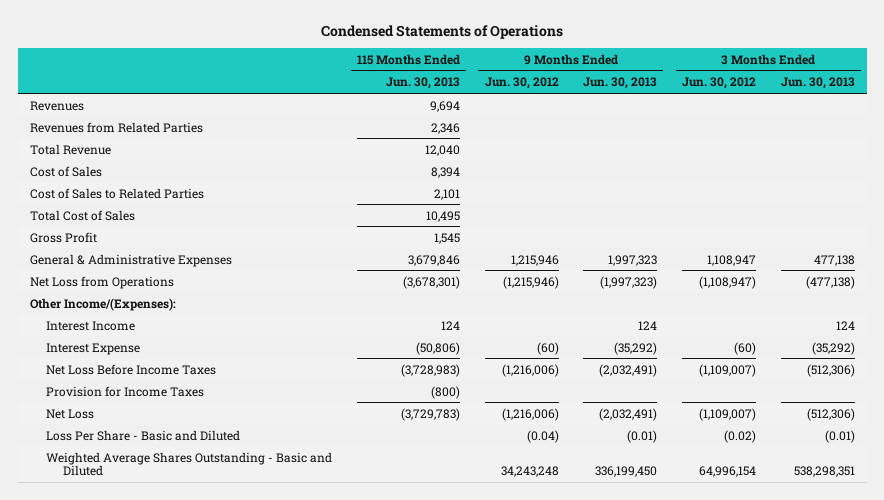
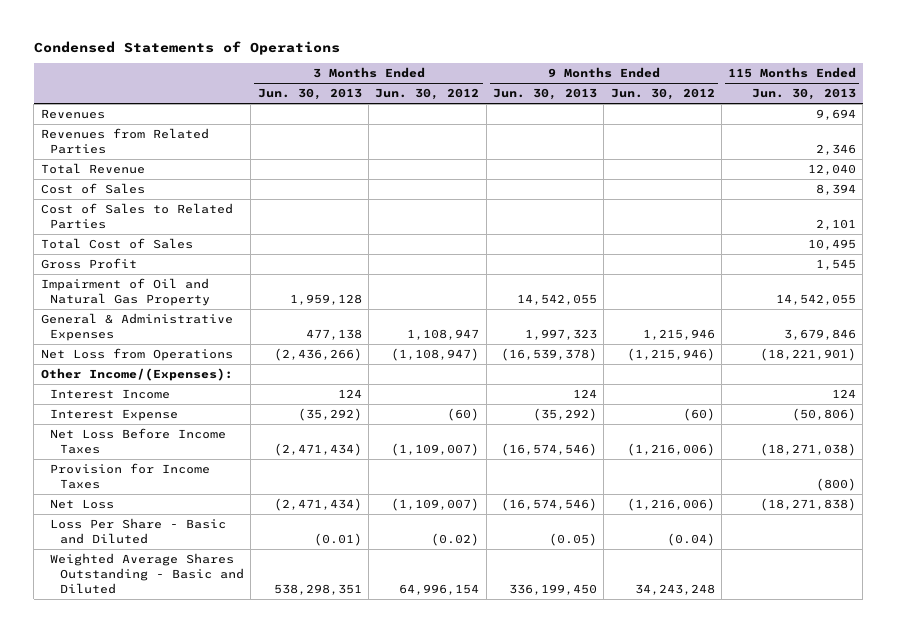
- | 115 Months Ended Jun. 30, 2013 | 9 Months Ended Jun. 30, 2012 | 9 Months Ended Jun. 30, 2013 | 3 Months Ended Jun. 30, 2012 | 3 Months Ended Jun. 30, 2013
+ | 3 Months Ended Jun. 30, 2013 | 3 Months Ended Jun. 30, 2012 | 9 Months Ended Jun. 30, 2013 | 9 Months Ended Jun. 30, 2012 | 115 Months Ended Jun. 30, 2013
+ Impairment of Oil and Natural Gas Property | 1,959,128 | | 14,542,055 | | 14,542,055
- Net Loss from Operations | (3,678,301) | (1,215,946) | (1,997,323) | (1,108,947) | (477,138)
+ Net Loss from Operations | (2,436,266) | (1,108,947) | (16,539,378) | (1,215,946) | (18,221,901)
- Net Loss Before Income Taxes | (3,728,983) | (1,216,006) | (2,032,491) | (1,109,007) | (512,306)
+ Net Loss Before Income Taxes | (2,471,434) | (1,109,007) | (16,574,546) | (1,216,006) | (18,271,038)
- Net Loss | (3,729,783) | (1,216,006) | (2,032,491) | (1,109,007) | (512,306)
- Loss Per Share - Basic and Diluted | | (0.04) | (0.01) | (0.02) | (0.01)
+ Net Loss | (2,471,434) | (1,109,007) | (16,574,546) | (1,216,006) | (18,271,838)
+ Loss Per Share - Basic and Diluted | (0.01) | (0.02) | (0.05) | (0.04) |

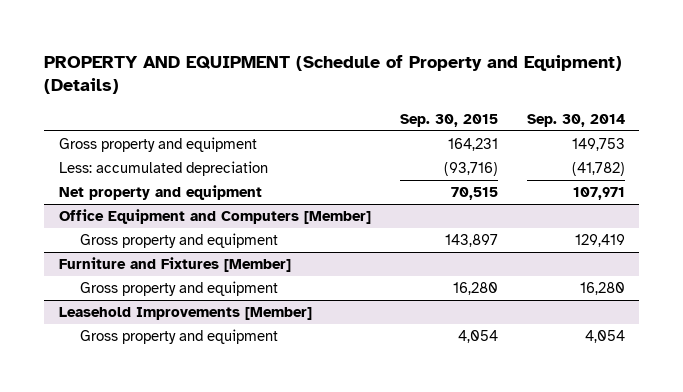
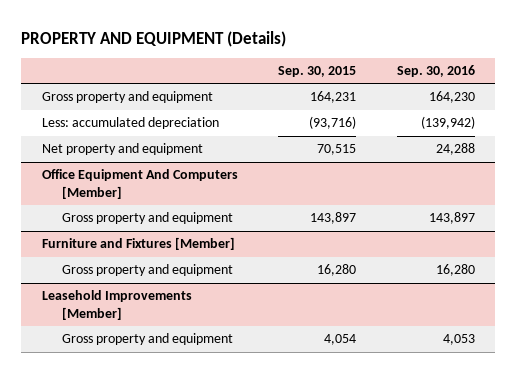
- PROPERTY AND EQUIPMENT (Schedule of Property and Equipment) (Details)
+ PROPERTY AND EQUIPMENT (Details)
- | Sep. 30, 2015 | Sep. 30, 2014
+ | Sep. 30, 2015 | Sep. 30, 2016
- Office Equipment and Computers [Member]
+ Office Equipment And Computers [Member]

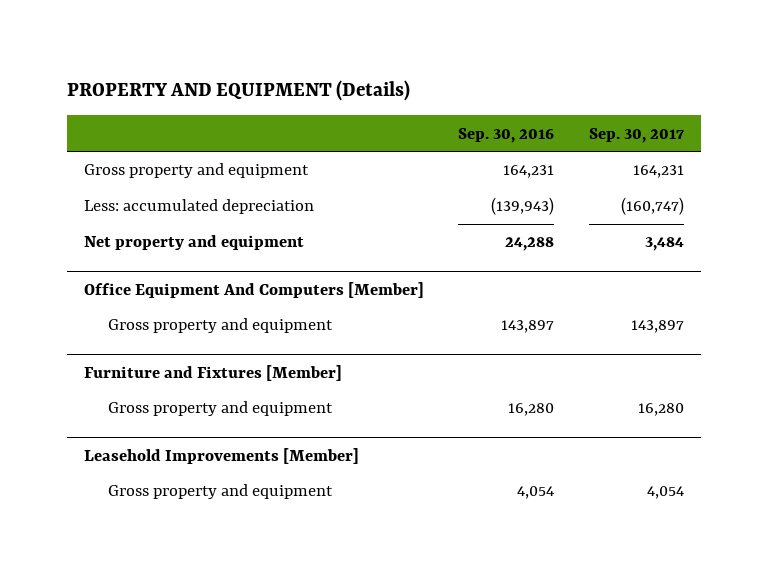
- | Sep. 30, 2015 | Sep. 30, 2016
+ | Sep. 30, 2016 | Sep. 30, 2017
- Gross property and equipment | 164,231 | 164,230
- Less: accumulated depreciation | (93,716) | (139,942)
+ Gross property and equipment | 164,231 | 164,231
+ Less: accumulated depreciation | (139,943) | (160,747)
@ Leasehold Improvements [Member]
- Gross property and equipment | 4,054 | 4,053
+ Gross property and equipment | 4,054 | 4,054

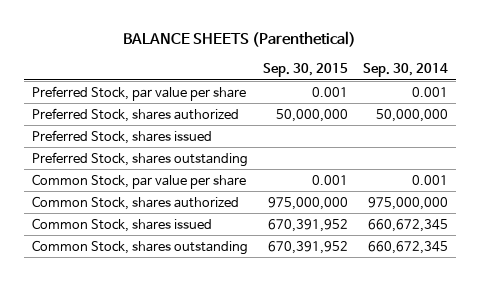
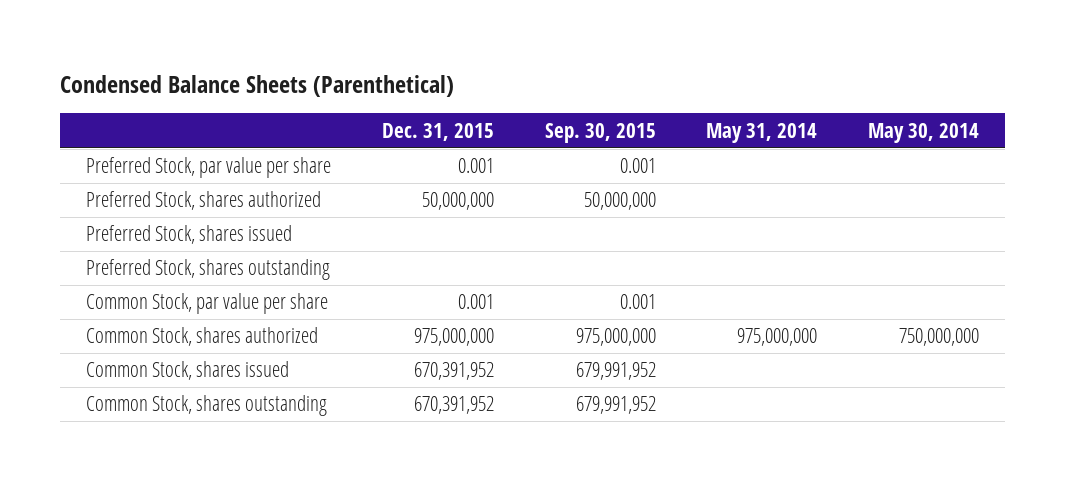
- BALANCE SHEETS (Parenthetical)
+ Condensed Balance Sheets (Parenthetical)
- | Sep. 30, 2015 | Sep. 30, 2014
+ | Dec. 31, 2015 | Sep. 30, 2015 | May 31, 2014 | May 30, 2014
- Common Stock, shares issued | 670,391,952 | 660,672,345
- Common Stock, shares outstanding | 670,391,952 | 660,672,345
+ Common Stock, shares issued | 670,391,952 | 679,991,952 | |
+ Common Stock, shares outstanding | 670,391,952 | 679,991,952 | |

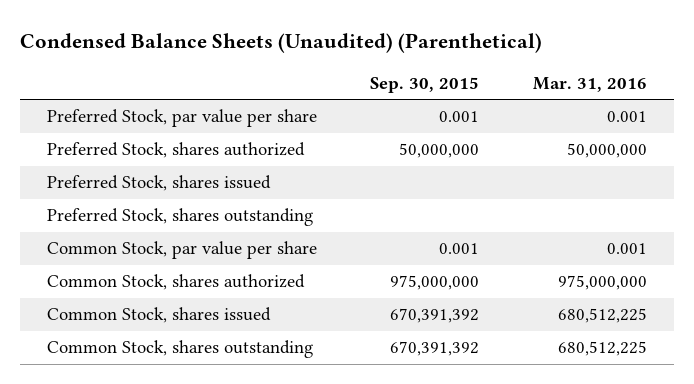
- Condensed Balance Sheets (Parenthetical)
+ Condensed Balance Sheets (Unaudited) (Parenthetical)
- | Dec. 31, 2015 | Sep. 30, 2015 | May 31, 2014 | May 30, 2014
+ | Sep. 30, 2015 | Mar. 31, 2016
- Common Stock, shares issued | 670,391,952 | 679,991,952 | |
- Common Stock, shares outstanding | 670,391,952 | 679,991,952 | |
+ Common Stock, shares issued | 670,391,392 | 680,512,225
+ Common Stock, shares outstanding | 670,391,392 | 680,512,225

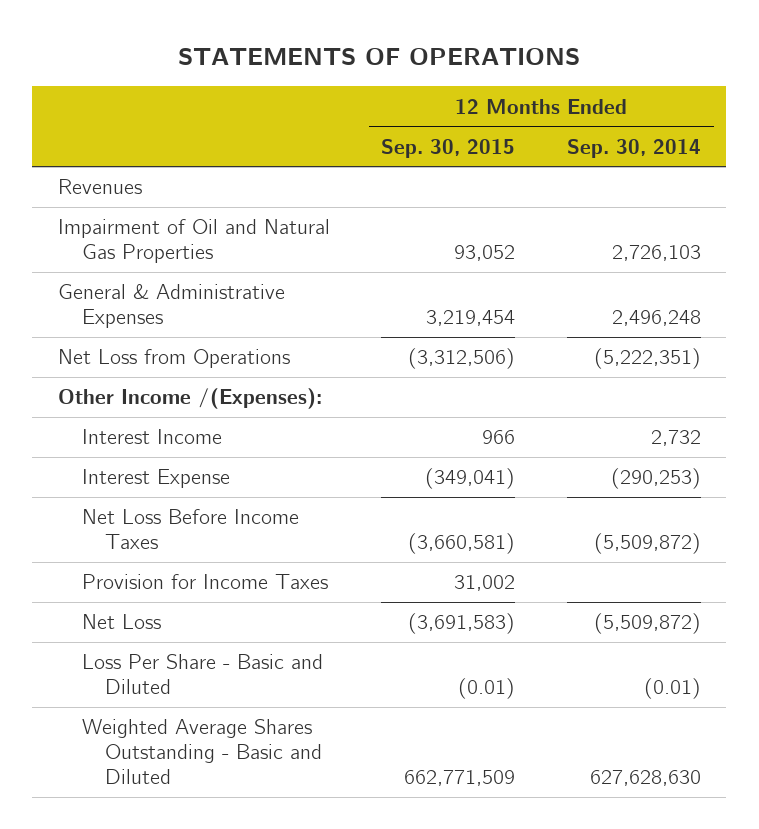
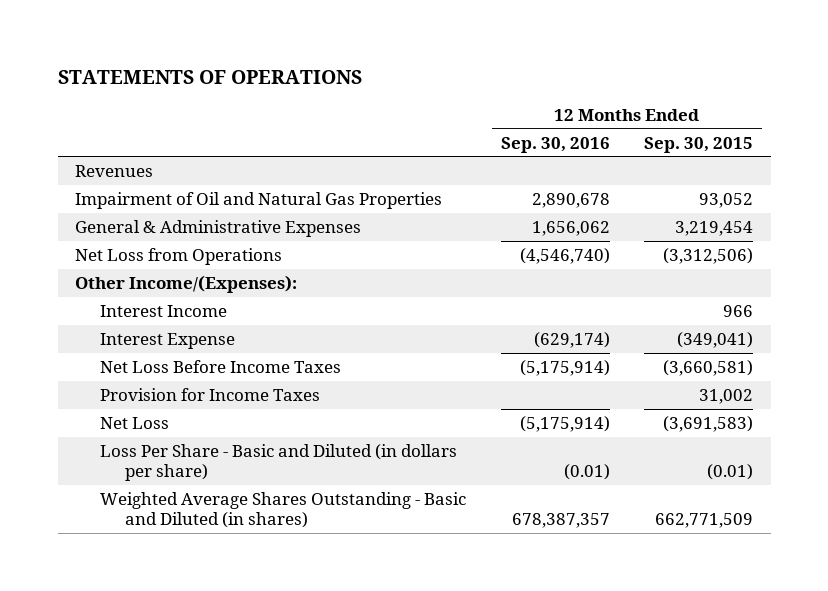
- | 12 Months Ended Sep. 30, 2015 | 12 Months Ended Sep. 30, 2014
+ | 12 Months Ended Sep. 30, 2016 | 12 Months Ended Sep. 30, 2015
- Other Income /(Expenses):
+ Other Income/(Expenses):
- Loss Per Share - Basic and Diluted | (0.01) | (0.01)
- Weighted Average Shares Outstanding - Basic and Diluted | 662,771,509 | 627,628,630
+ Loss Per Share - Basic and Diluted (in dollars per share) | (0.01) | (0.01)
+ Weighted Average Shares Outstanding - Basic and Diluted (in shares) | 678,387,357 | 662,771,509

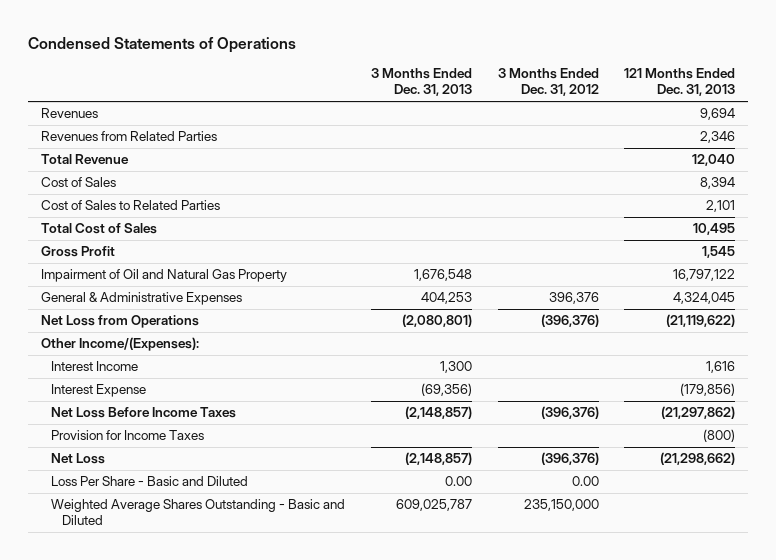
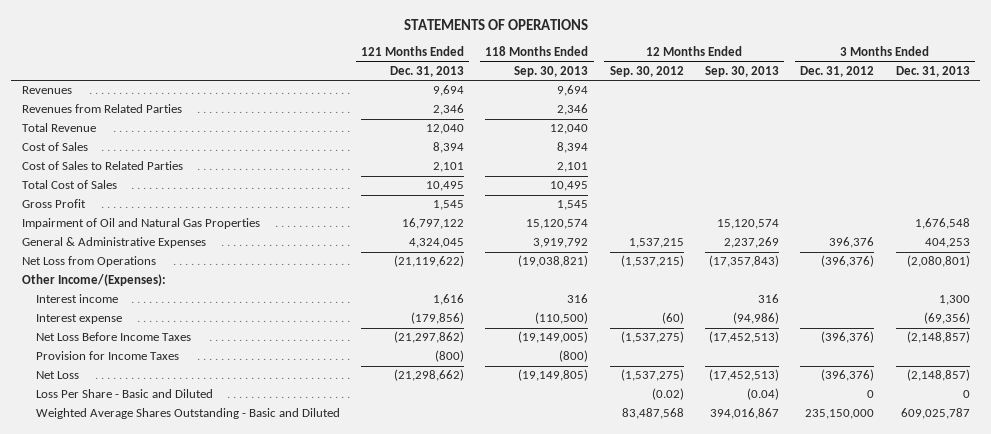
- Condensed Statements of Operations
+ STATEMENTS OF OPERATIONS
- | 3 Months Ended Dec. 31, 2013 | 3 Months Ended Dec. 31, 2012 | 121 Months Ended Dec. 31, 2013
+ | 121 Months Ended Dec. 31, 2013 | 118 Months Ended Sep. 30, 2013 | 12 Months Ended Sep. 30, 2012 | 12 Months Ended Sep. 30, 2013 | 3 Months Ended Dec. 31, 2012 | 3 Months Ended Dec. 31, 2013
- Impairment of Oil and Natural Gas Property | 1,676,548 | | 16,797,122
+ Impairment of Oil and Natural Gas Properties | 16,797,122 | 15,120,574 | | 15,120,574 | | 1,676,548
- Interest Income | 1,300 | | 1,616
- Interest Expense | (69,356) | | (179,856)
+ Interest income | 1,616 | 316 | | 316 | | 1,300
+ Interest expense | (179,856) | (110,500) | (60) | (94,986) | | (69,356)
- Loss Per Share - Basic and Diluted | 0.00 | 0.00 |
+ Loss Per Share - Basic and Diluted | | | (0.02) | (0.04) | 0 | 0

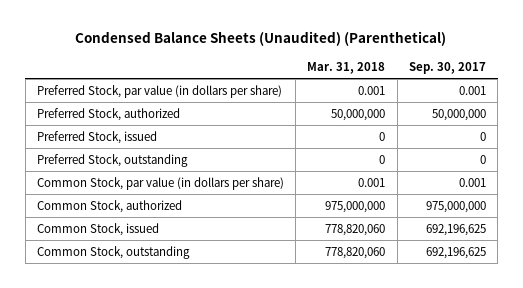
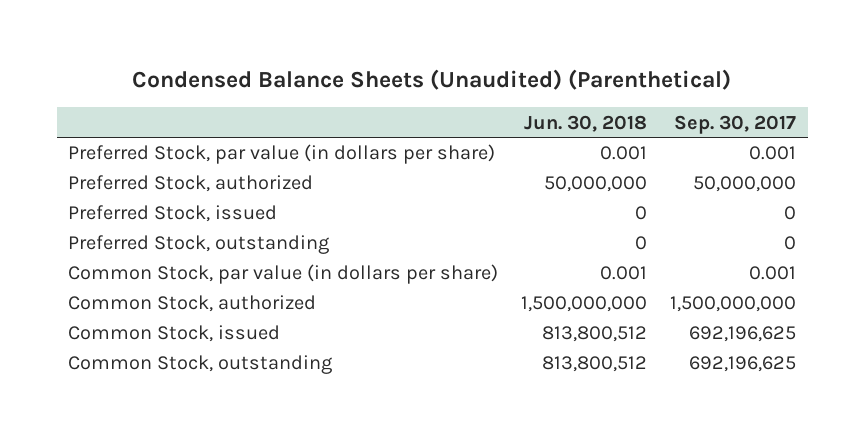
- | Mar. 31, 2018 | Sep. 30, 2017
+ | Jun. 30, 2018 | Sep. 30, 2017
- Common Stock, authorized | 975,000,000 | 975,000,000
+ Common Stock, authorized | 1,500,000,000 | 1,500,000,000

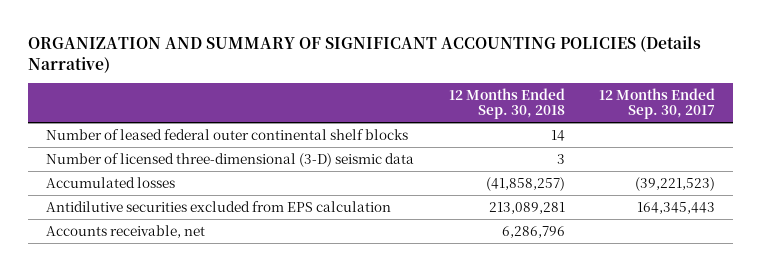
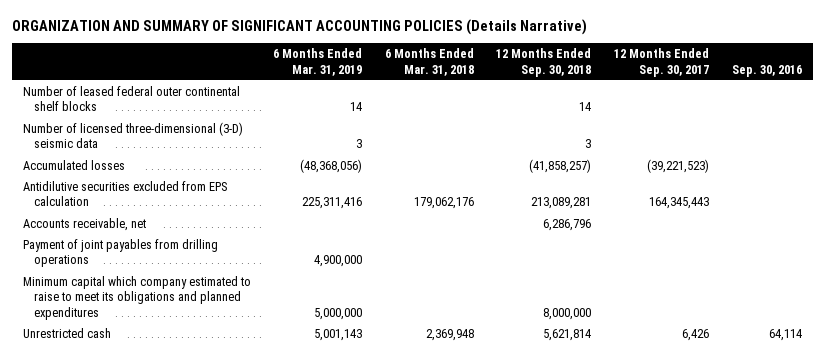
- | 12 Months Ended Sep. 30, 2018 | 12 Months Ended Sep. 30, 2017
+ | 6 Months Ended Mar. 31, 2019 | 6 Months Ended Mar. 31, 2018 | 12 Months Ended Sep. 30, 2018 | 12 Months Ended Sep. 30, 2017 | Sep. 30, 2016
+ Payment of joint payables from drilling operations | 4,900,000 | | | |
+ Minimum capital which company estimated to raise to meet its obligations and planned expenditures | 5,000,000 | | 8,000,000 | |
+ Unrestricted cash | 5,001,143 | 2,369,948 | 5,621,814 | 6,426 | 64,114

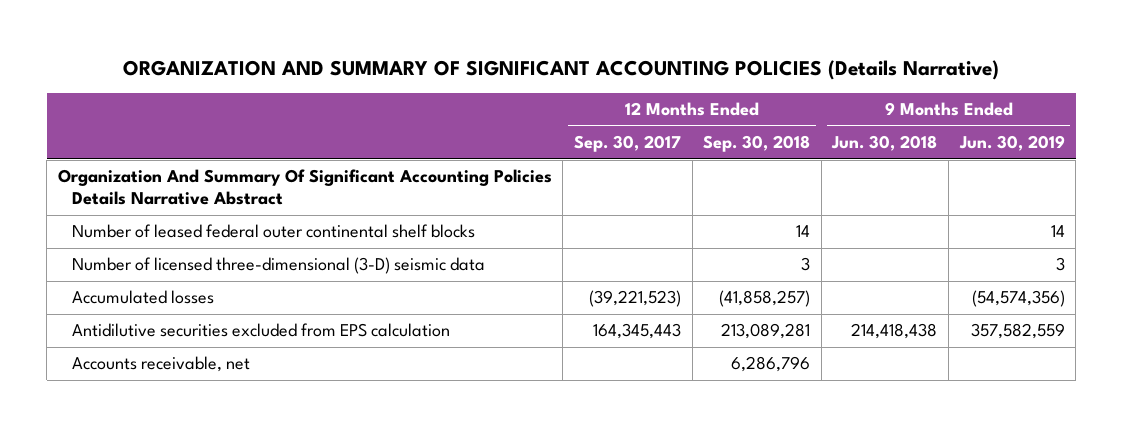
- | 6 Months Ended Mar. 31, 2019 | 6 Months Ended Mar. 31, 2018 | 12 Months Ended Sep. 30, 2018 | 12 Months Ended Sep. 30, 2017 | Sep. 30, 2016
+ | 12 Months Ended Sep. 30, 2017 | 12 Months Ended Sep. 30, 2018 | 9 Months Ended Jun. 30, 2018 | 9 Months Ended Jun. 30, 2019
+ Organization And Summary Of Significant Accounting Policies Details Narrative Abstract
- Payment of joint payables from drilling operations | 4,900,000 | | | |
- Minimum capital which company estimated to raise to meet its obligations and planned expenditures | 5,000,000 | | 8,000,000 | |
- Unrestricted cash | 5,001,143 | 2,369,948 | 5,621,814 | 6,426 | 64,114

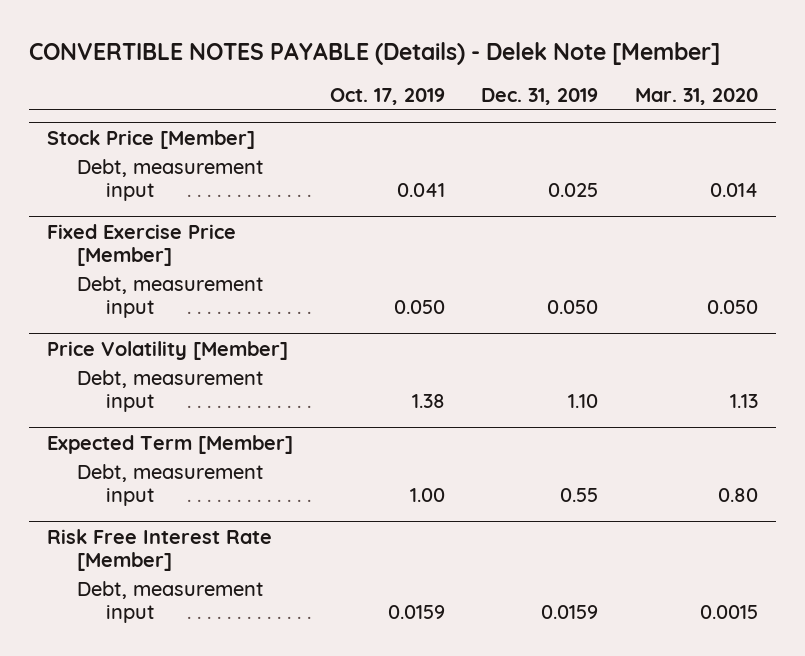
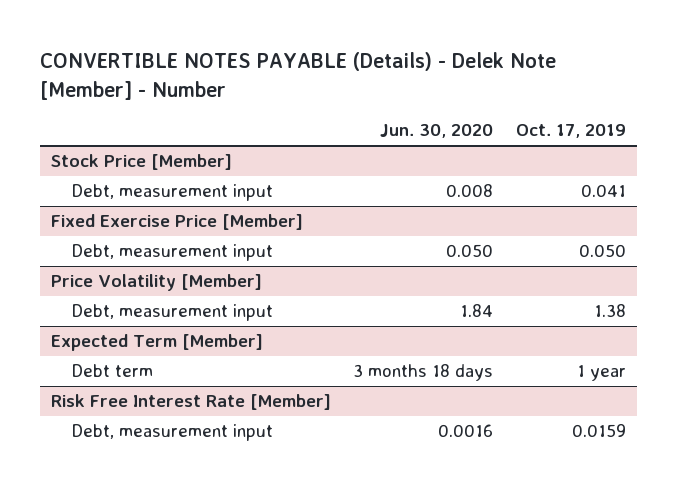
- CONVERTIBLE NOTES PAYABLE (Details) - Delek Note [Member]
+ CONVERTIBLE NOTES PAYABLE (Details) - Delek Note [Member] - Number
- | Oct. 17, 2019 | Dec. 31, 2019 | Mar. 31, 2020
+ | Jun. 30, 2020 | Oct. 17, 2019
@ Expected Term [Member]
- Debt, measurement input | 1.00 | 0.55 | 0.80
+ Debt term | 3 months 18 days | 1 year

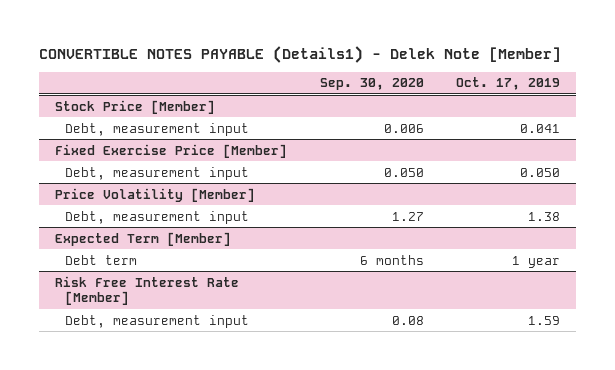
- CONVERTIBLE NOTES PAYABLE (Details) - Delek Note [Member] - Number
+ CONVERTIBLE NOTES PAYABLE (Details1) - Delek Note [Member]
- | Jun. 30, 2020 | Oct. 17, 2019
+ | Sep. 30, 2020 | Oct. 17, 2019
@ Risk Free Interest Rate [Member]
- Debt, measurement input | 0.0016 | 0.0159
+ Debt, measurement input | 0.08 | 1.59

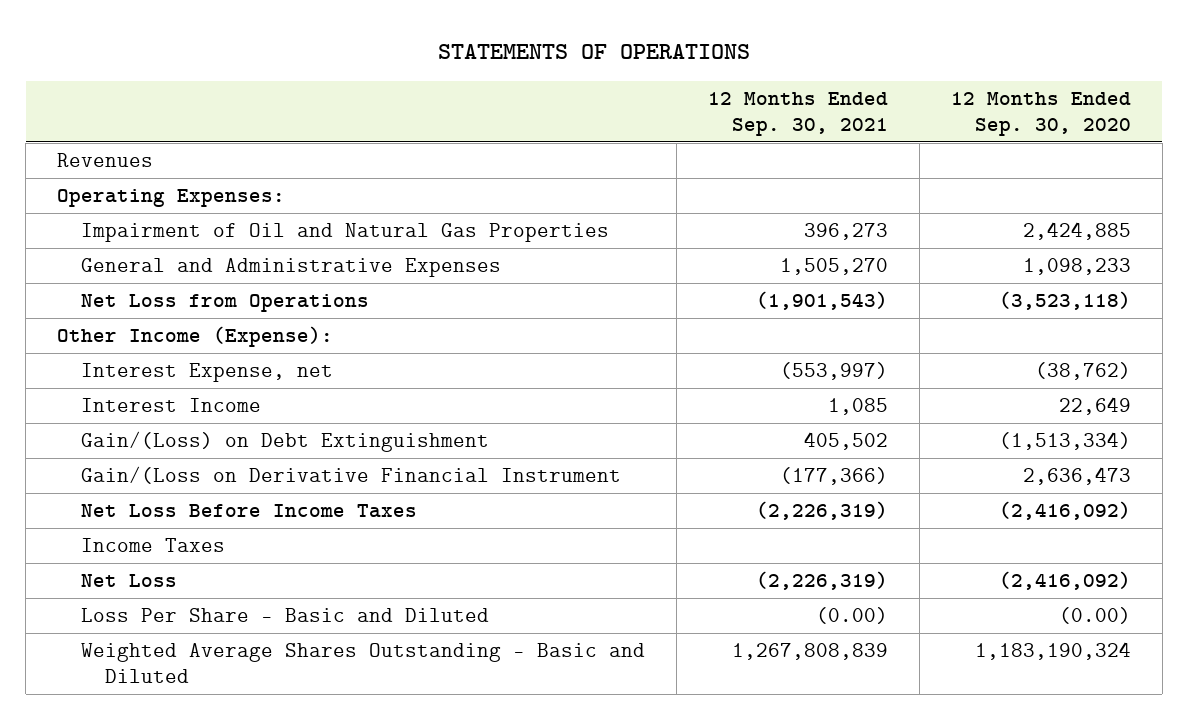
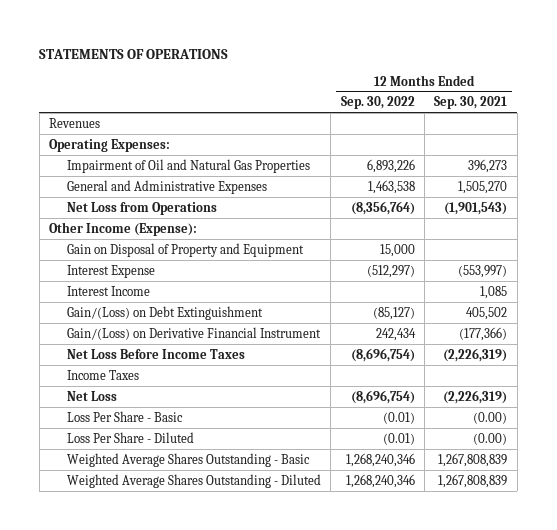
- | 12 Months Ended Sep. 30, 2021 | 12 Months Ended Sep. 30, 2020
+ | 12 Months Ended Sep. 30, 2022 | 12 Months Ended Sep. 30, 2021
- Interest Expense, net | (553,997) | (38,762)
+ Gain on Disposal of Property and Equipment | 15,000 |
+ Interest Expense | (512,297) | (553,997)
- Gain/(Loss on Derivative Financial Instrument | (177,366) | 2,636,473
+ Gain/(Loss) on Derivative Financial Instrument | 242,434 | (177,366)
- Loss Per Share - Basic and Diluted | (0.00) | (0.00)
- Weighted Average Shares Outstanding - Basic and Diluted | 1,267,808,839 | 1,183,190,324
+ Loss Per Share - Basic | (0.01) | (0.00)
+ Loss Per Share - Diluted | (0.01) | (0.00)
+ Weighted Average Shares Outstanding - Basic | 1,268,240,346 | 1,267,808,839
+ Weighted Average Shares Outstanding - Diluted | 1,268,240,346 | 1,267,808,839

